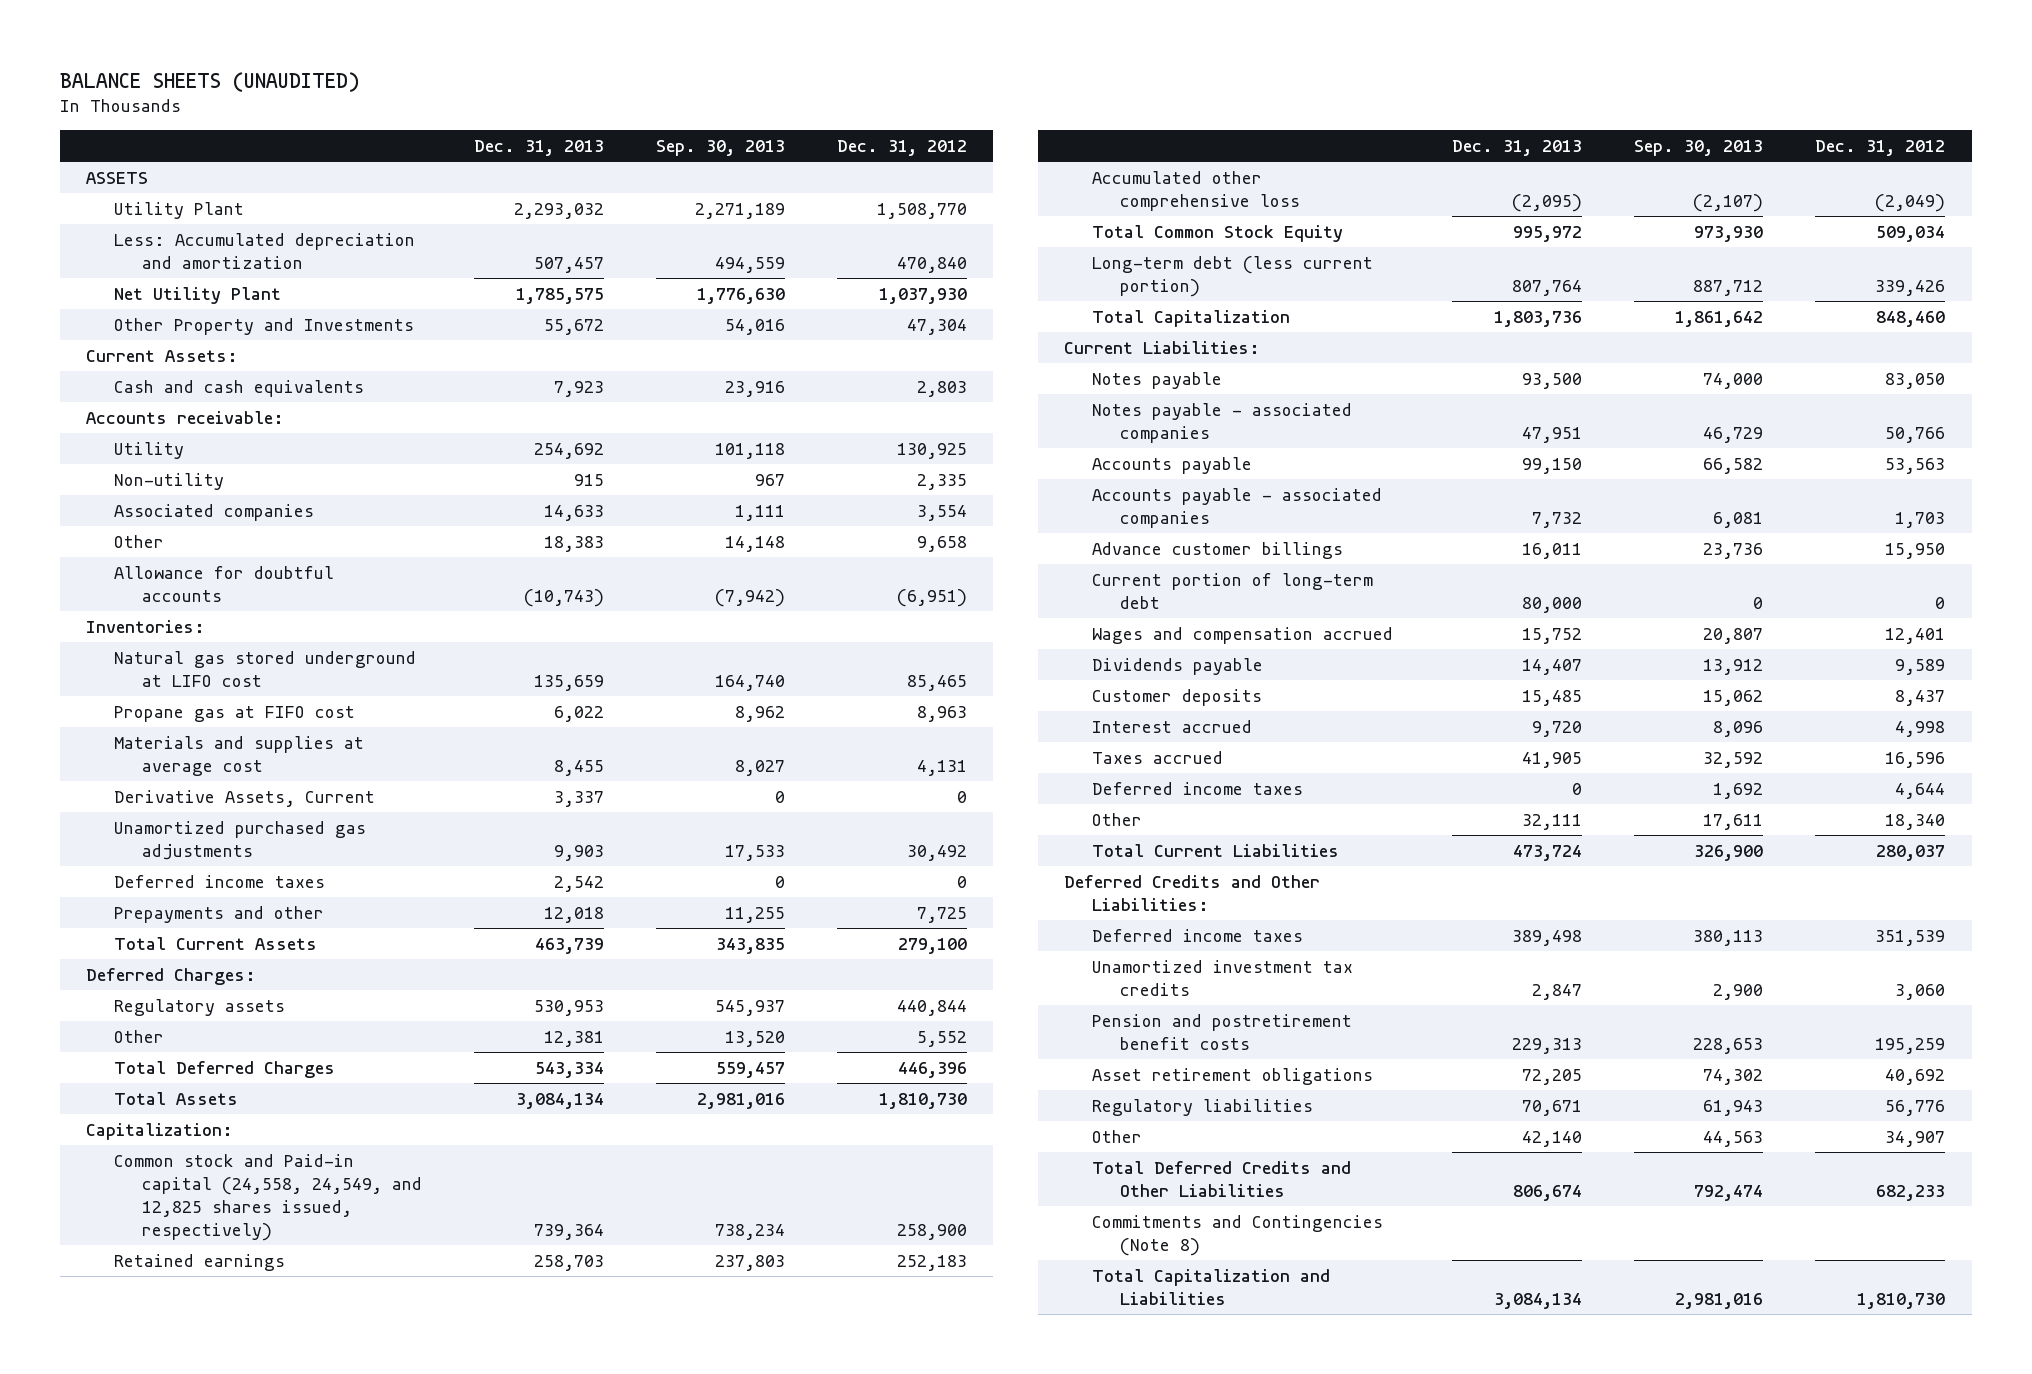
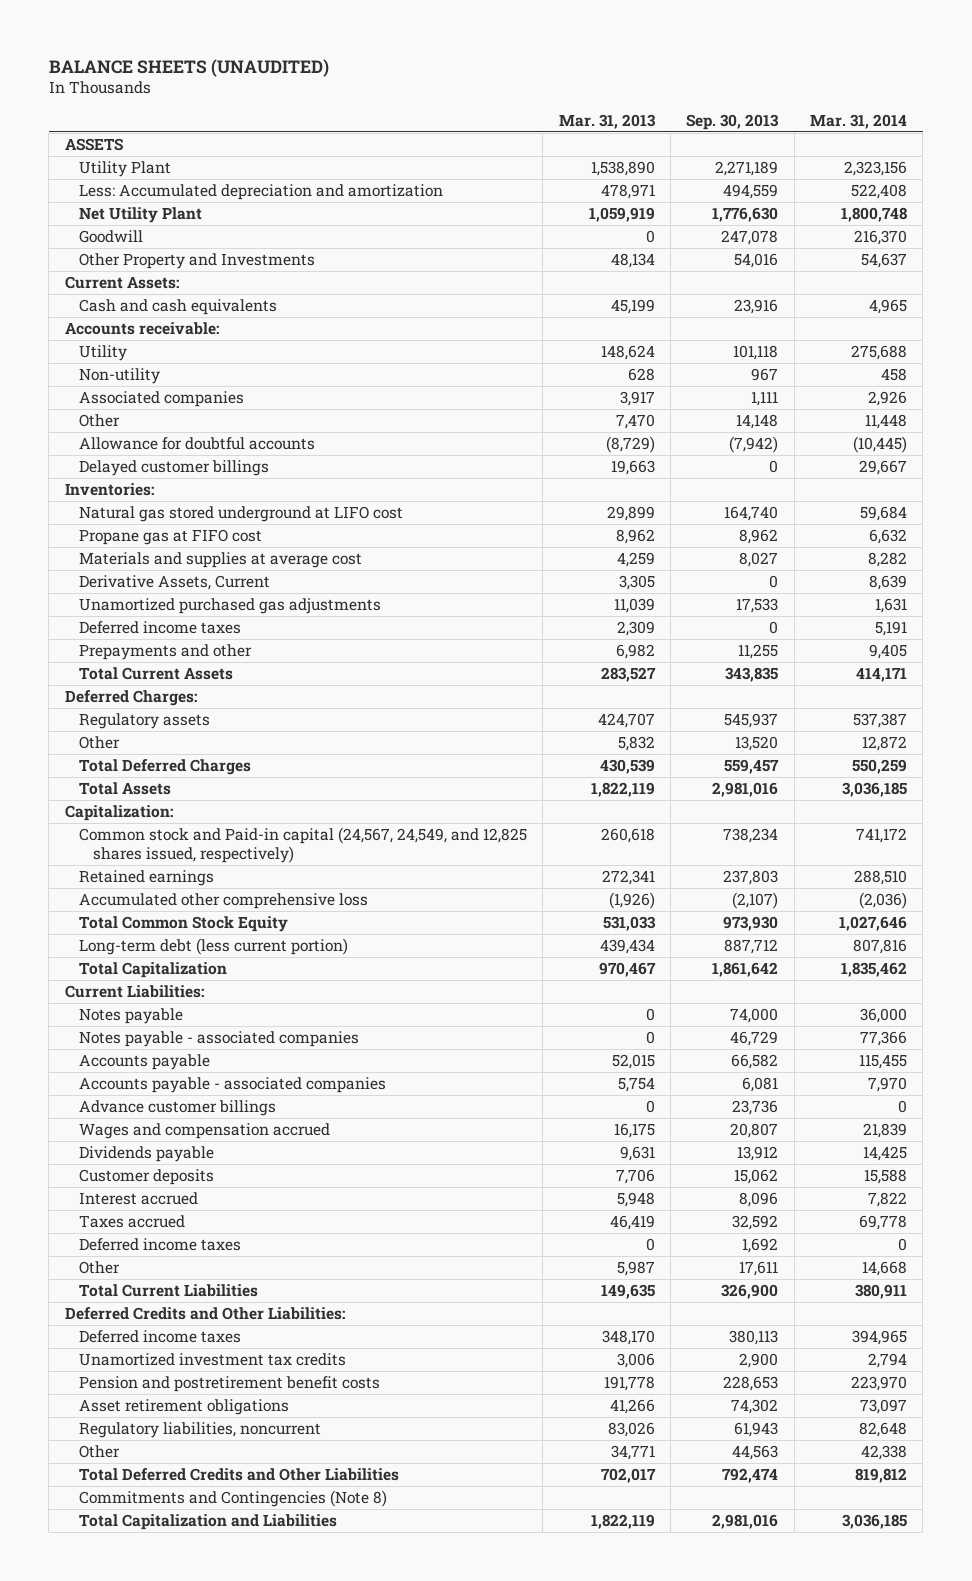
- | Dec. 31, 2013 | Sep. 30, 2013 | Dec. 31, 2012
+ | Mar. 31, 2013 | Sep. 30, 2013 | Mar. 31, 2014
+ Goodwill | 0 | 247,078 | 216,370
+ Delayed customer billings | 19,663 | 0 | 29,667
- Common stock and Paid-in capital (24,558, 24,549, and 12,825 shares issued, respectively) | 739,364 | 738,234 | 258,900
+ Common stock and Paid-in capital (24,567, 24,549, and 12,825 shares issued, respectively) | 260,618 | 738,234 | 741,172
- Current portion of long-term debt | 80,000 | 0 | 0
- Regulatory liabilities | 70,671 | 61,943 | 56,776
+ Regulatory liabilities, noncurrent | 83,026 | 61,943 | 82,648

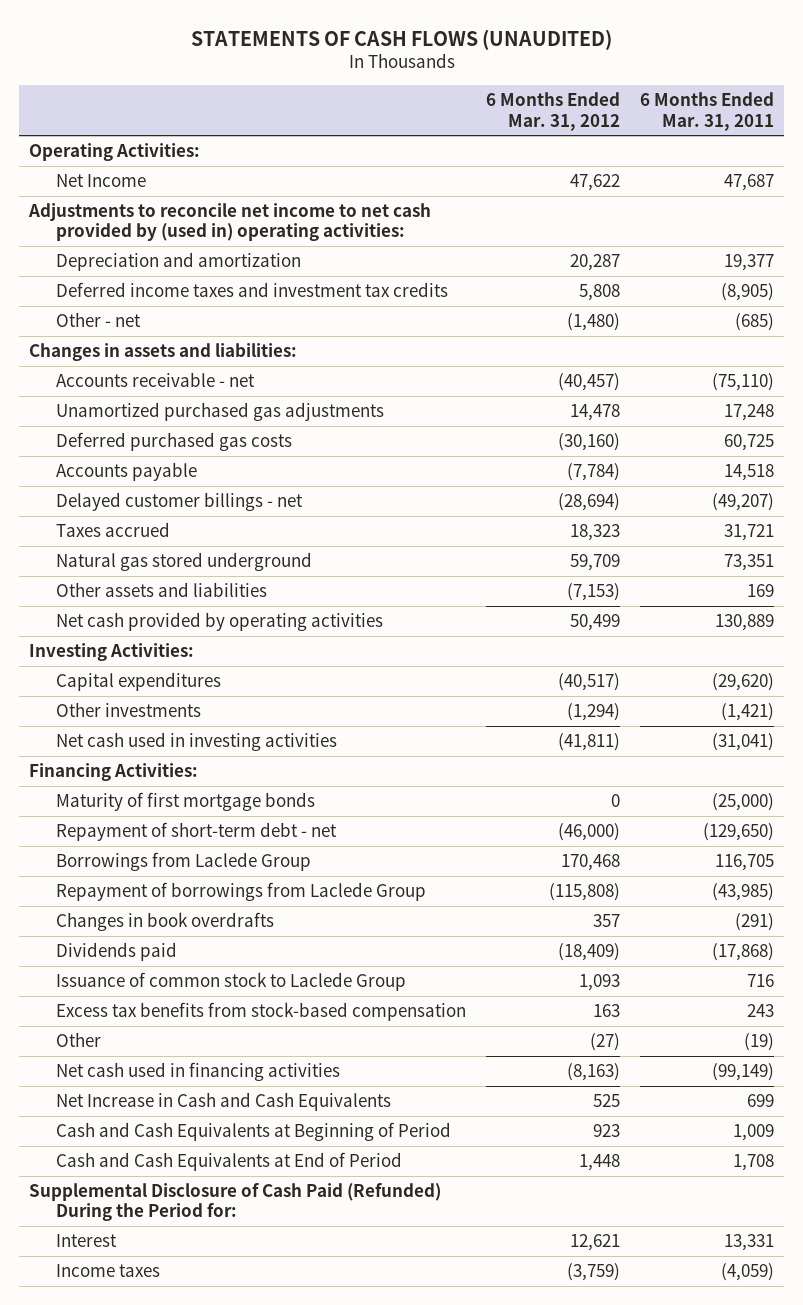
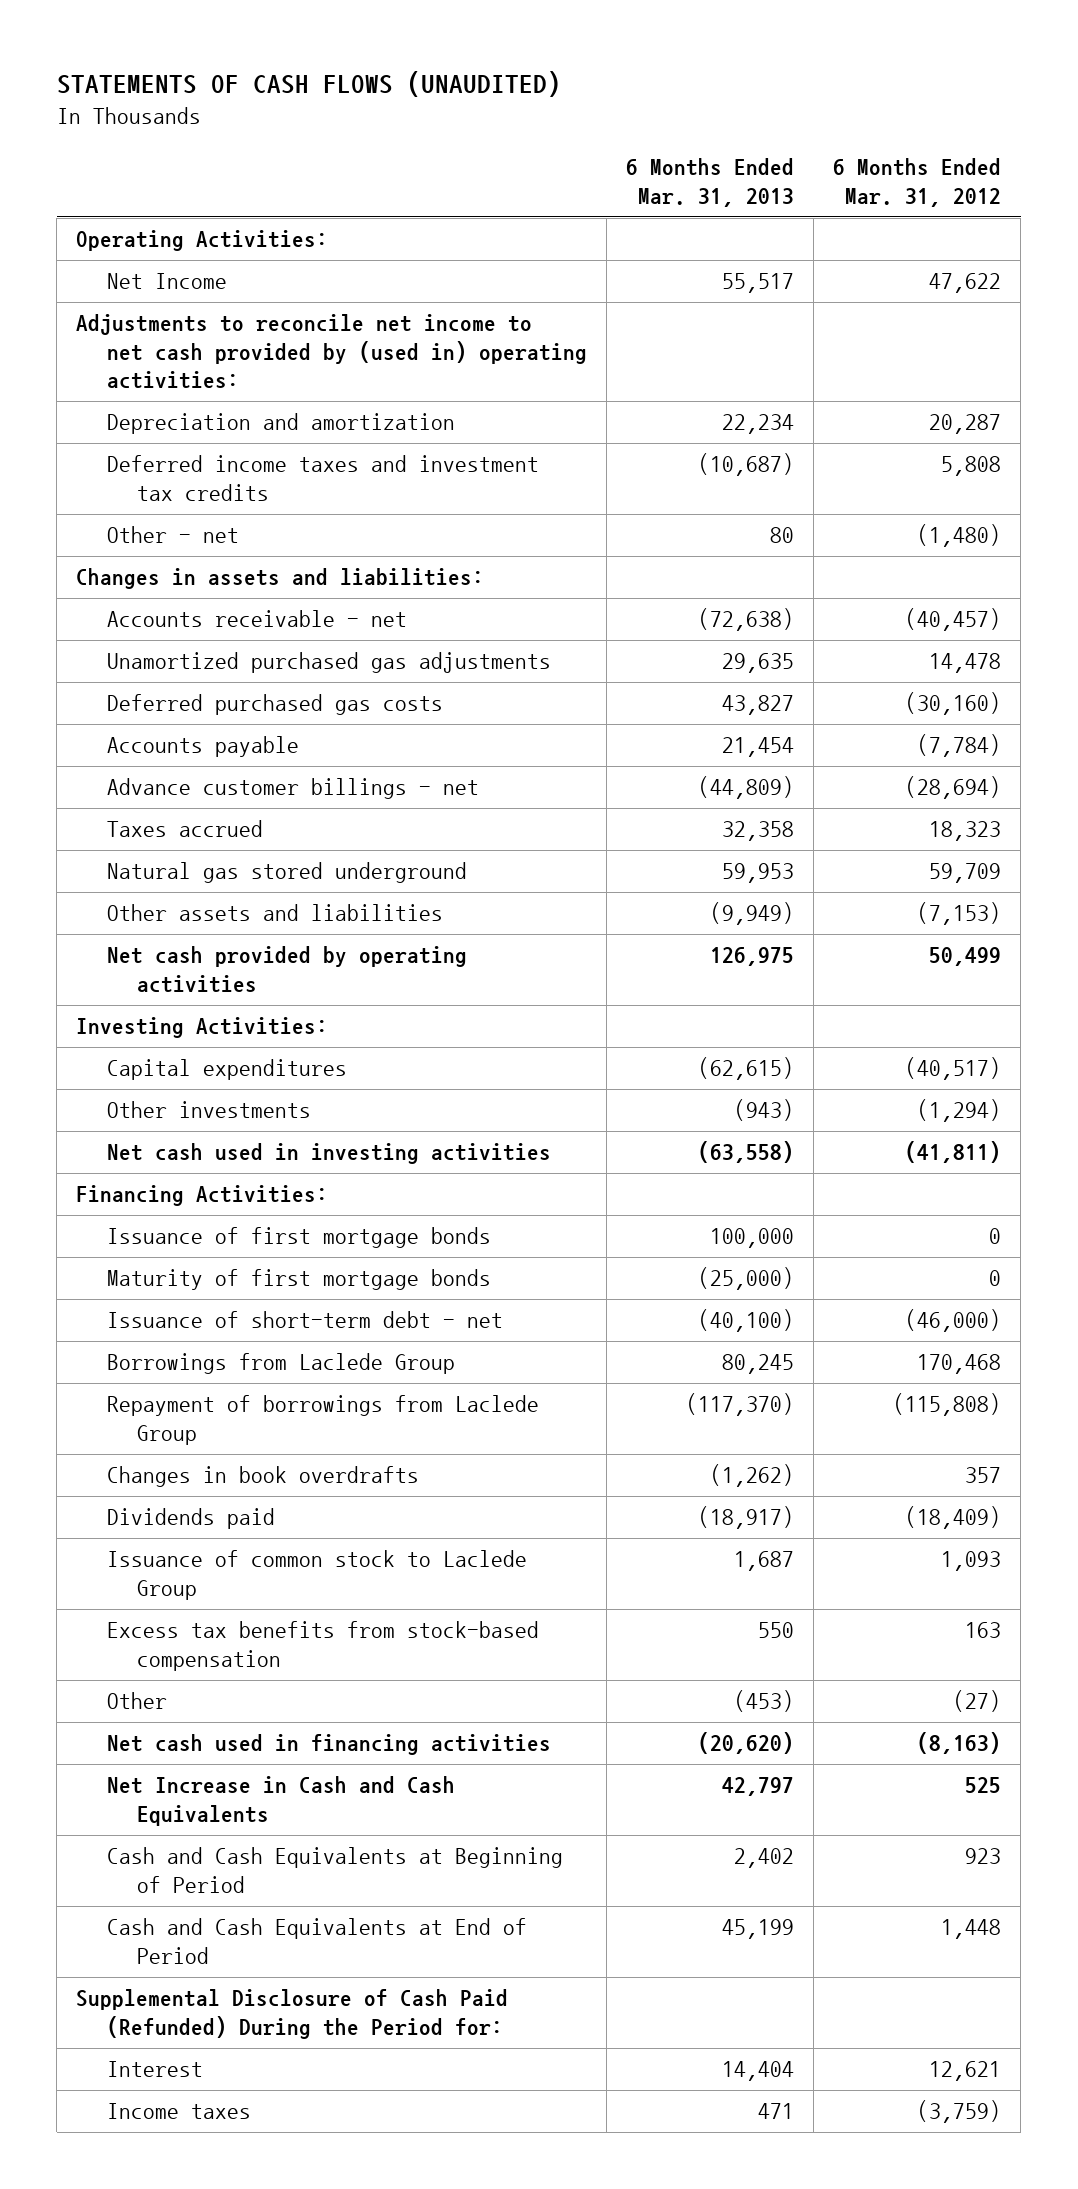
- | 6 Months Ended Mar. 31, 2012 | 6 Months Ended Mar. 31, 2011
+ | 6 Months Ended Mar. 31, 2013 | 6 Months Ended Mar. 31, 2012
- Delayed customer billings - net | (28,694) | (49,207)
+ Advance customer billings - net | (44,809) | (28,694)
+ Issuance of first mortgage bonds | 100,000 | 0
- Repayment of short-term debt - net | (46,000) | (129,650)
+ Issuance of short-term debt - net | (40,100) | (46,000)

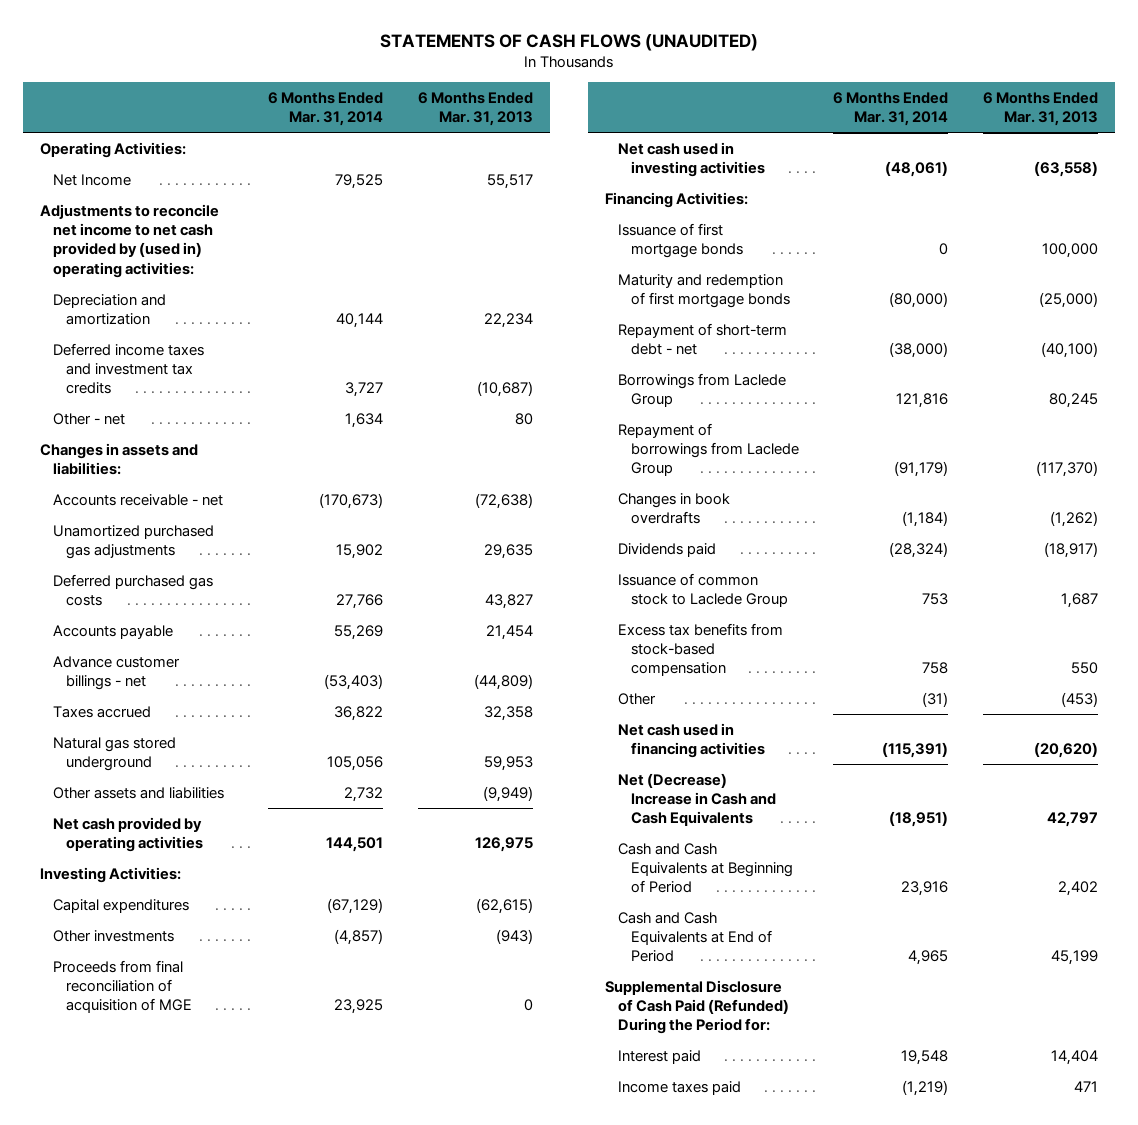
- | 6 Months Ended Mar. 31, 2013 | 6 Months Ended Mar. 31, 2012
+ | 6 Months Ended Mar. 31, 2014 | 6 Months Ended Mar. 31, 2013
+ Proceeds from final reconciliation of acquisition of MGE | 23,925 | 0
- Maturity of first mortgage bonds | (25,000) | 0
- Issuance of short-term debt - net | (40,100) | (46,000)
+ Maturity and redemption of first mortgage bonds | (80,000) | (25,000)
+ Repayment of short-term debt - net | (38,000) | (40,100)
- Net Increase in Cash and Cash Equivalents | 42,797 | 525
+ Net (Decrease) Increase in Cash and Cash Equivalents | (18,951) | 42,797
- Interest | 14,404 | 12,621
- Income taxes | 471 | (3,759)
+ Interest paid | 19,548 | 14,404
+ Income taxes paid | (1,219) | 471

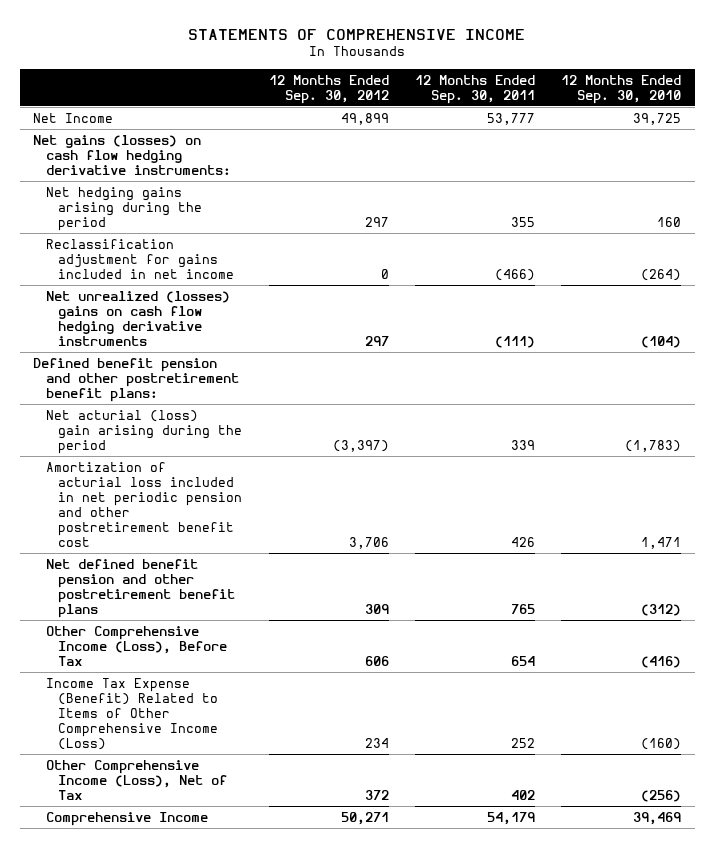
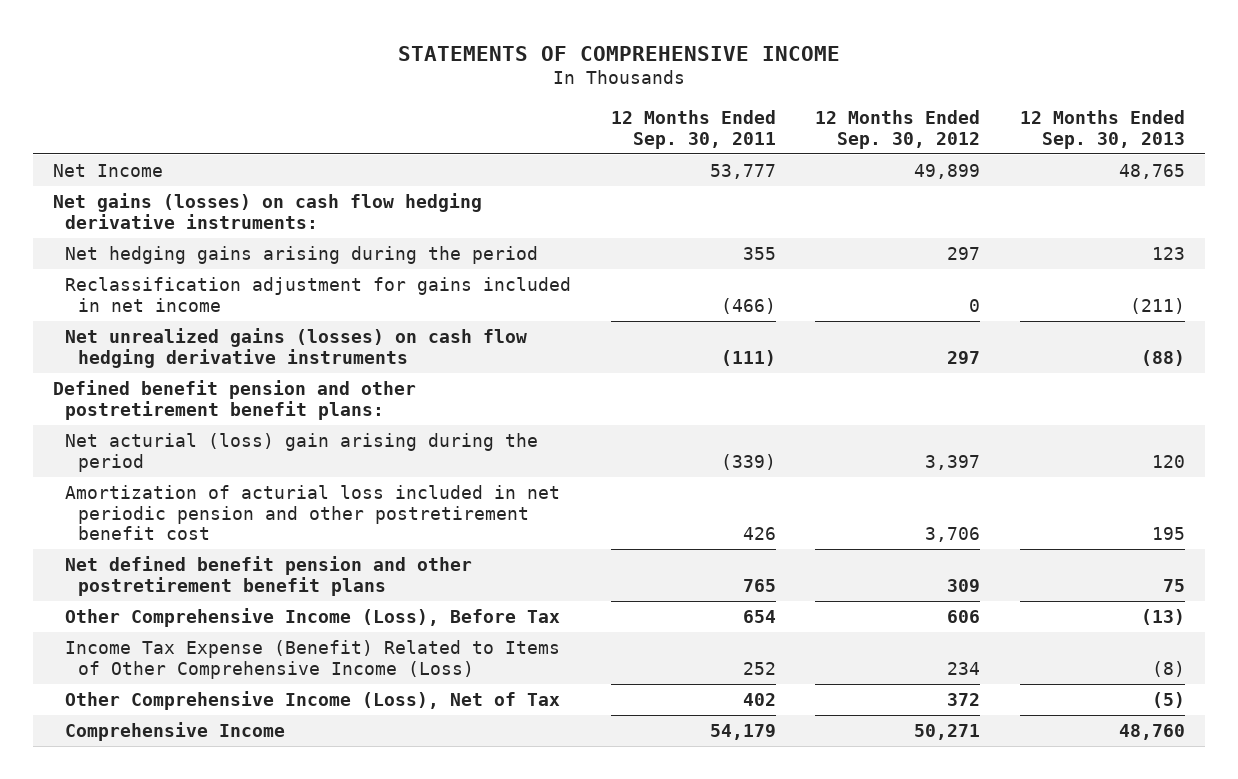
- | 12 Months Ended Sep. 30, 2012 | 12 Months Ended Sep. 30, 2011 | 12 Months Ended Sep. 30, 2010
+ | 12 Months Ended Sep. 30, 2011 | 12 Months Ended Sep. 30, 2012 | 12 Months Ended Sep. 30, 2013
- Net unrealized (losses) gains on cash flow hedging derivative instruments | 297 | (111) | (104)
+ Net unrealized gains (losses) on cash flow hedging derivative instruments | (111) | 297 | (88)
- Net acturial (loss) gain arising during the period | (3,397) | 339 | (1,783)
+ Net acturial (loss) gain arising during the period | (339) | 3,397 | 120

